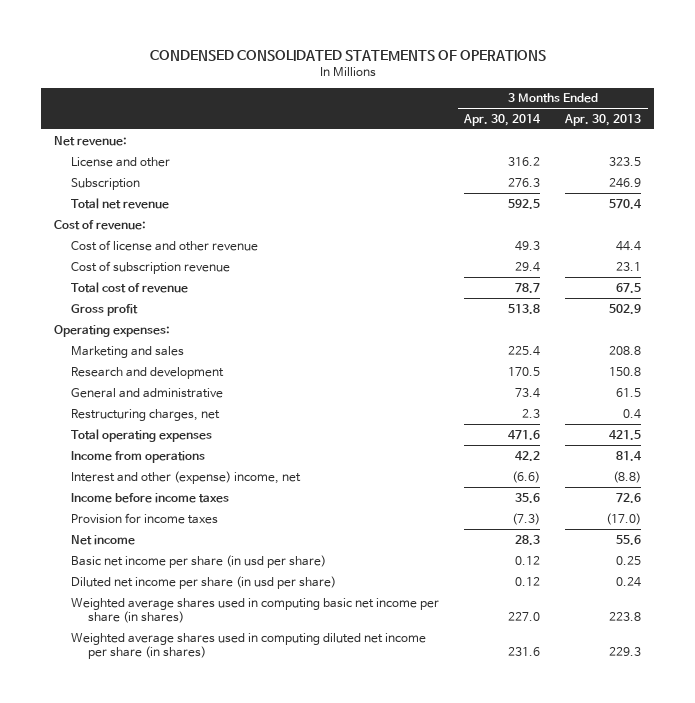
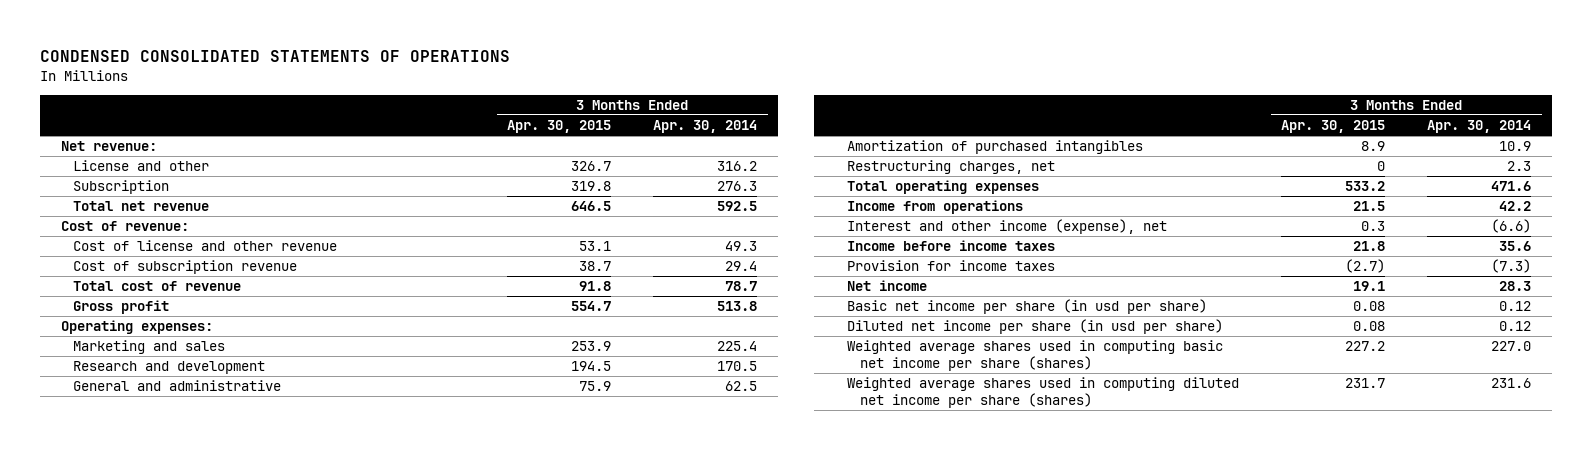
- | 3 Months Ended Apr. 30, 2014 | 3 Months Ended Apr. 30, 2013
+ | 3 Months Ended Apr. 30, 2015 | 3 Months Ended Apr. 30, 2014
- General and administrative | 73.4 | 61.5
+ General and administrative | 75.9 | 62.5
+ Amortization of purchased intangibles | 8.9 | 10.9
- Interest and other (expense) income, net | (6.6) | (8.8)
+ Interest and other income (expense), net | 0.3 | (6.6)
- Weighted average shares used in computing basic net income per share (in shares) | 227.0 | 223.8
- Weighted average shares used in computing diluted net income per share (in shares) | 231.6 | 229.3
+ Weighted average shares used in computing basic net income per share (shares) | 227.2 | 227.0
+ Weighted average shares used in computing diluted net income per share (shares) | 231.7 | 231.6

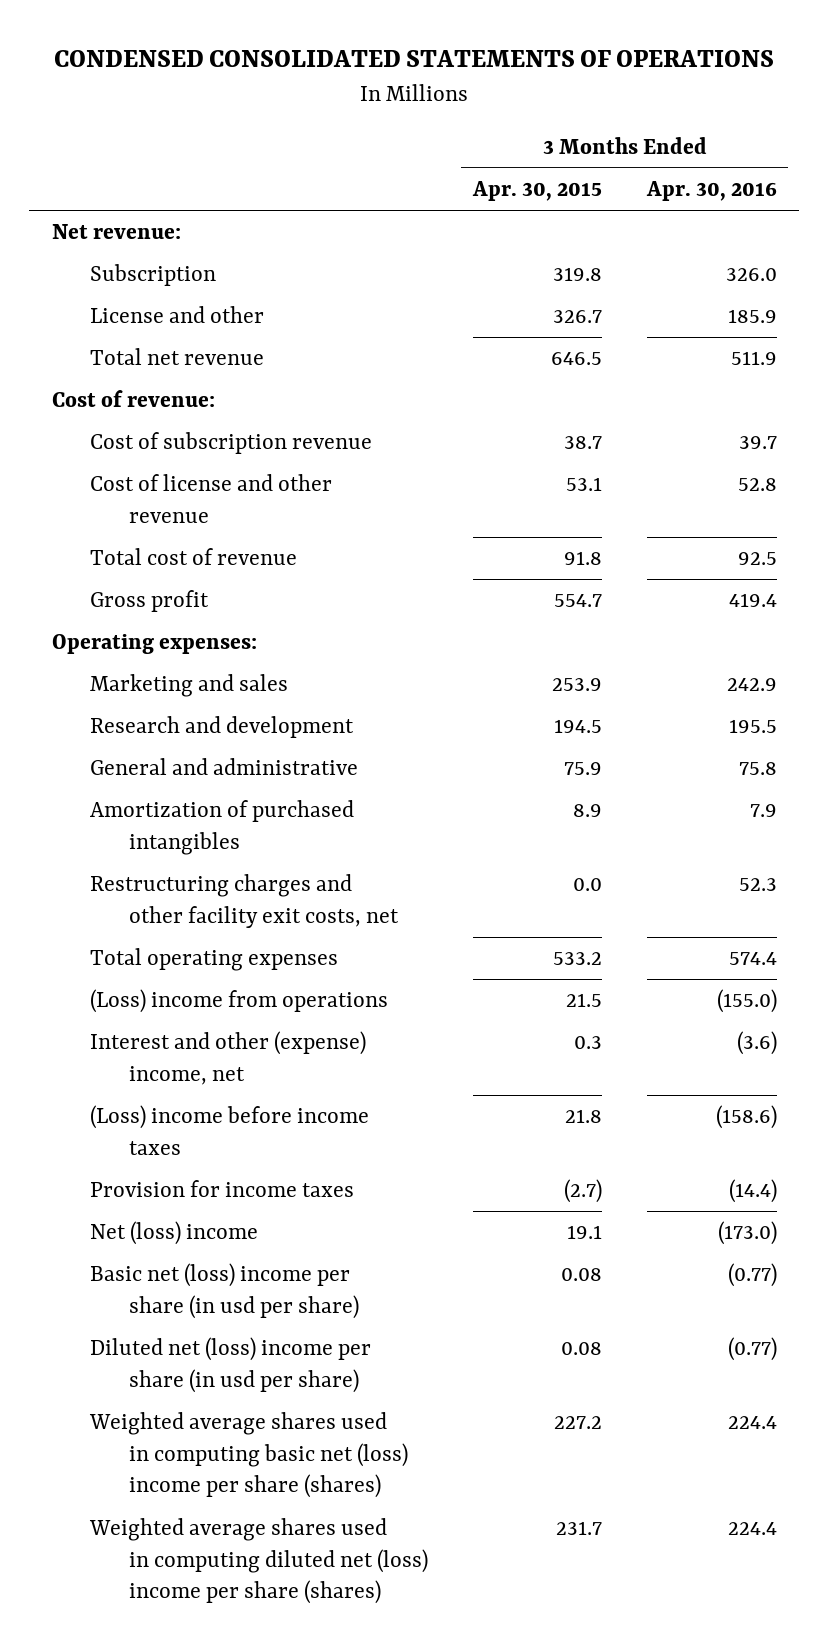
- | 3 Months Ended Apr. 30, 2015 | 3 Months Ended Apr. 30, 2014
+ | 3 Months Ended Apr. 30, 2015 | 3 Months Ended Apr. 30, 2016
moved down: License and other | 326.7 | 185.9
moved down: Cost of license and other revenue | 53.1 | 52.8
- Restructuring charges, net | 0 | 2.3
+ Restructuring charges and other facility exit costs, net | 0.0 | 52.3
- Income from operations | 21.5 | 42.2
- Interest and other income (expense), net | 0.3 | (6.6)
- Income before income taxes | 21.8 | 35.6
+ (Loss) income from operations | 21.5 | (155.0)
+ Interest and other (expense) income, net | 0.3 | (3.6)
+ (Loss) income before income taxes | 21.8 | (158.6)
- Net income | 19.1 | 28.3
- Basic net income per share (in usd per share) | 0.08 | 0.12
- Diluted net income per share (in usd per share) | 0.08 | 0.12
- Weighted average shares used in computing basic net income per share (shares) | 227.2 | 227.0
- Weighted average shares used in computing diluted net income per share (shares) | 231.7 | 231.6
+ Net (loss) income | 19.1 | (173.0)
+ Basic net (loss) income per share (in usd per share) | 0.08 | (0.77)
+ Diluted net (loss) income per share (in usd per share) | 0.08 | (0.77)
+ Weighted average shares used in computing basic net (loss) income per share (shares) | 227.2 | 224.4
+ Weighted average shares used in computing diluted net (loss) income per share (shares) | 231.7 | 224.4

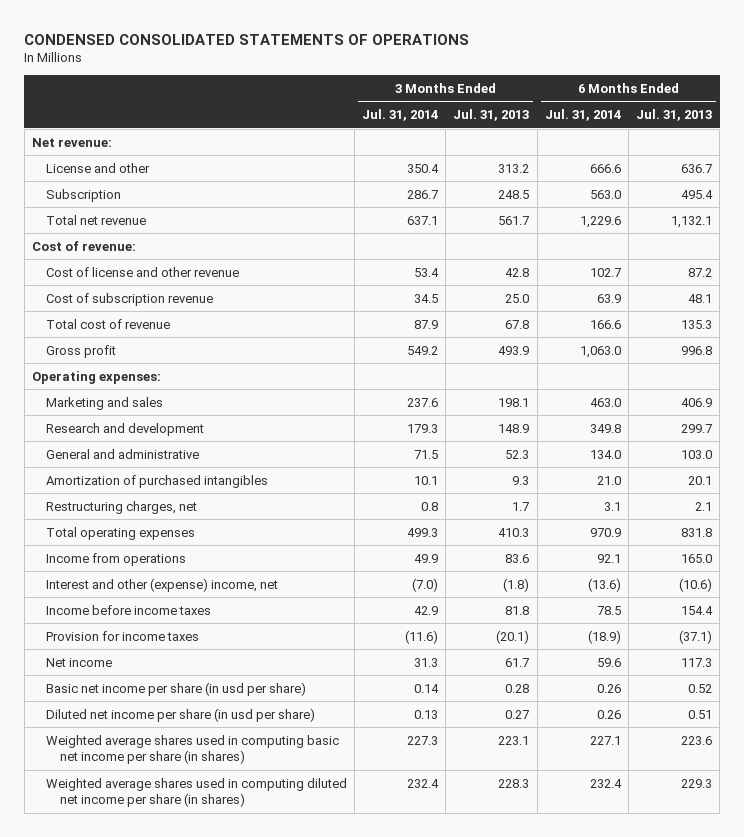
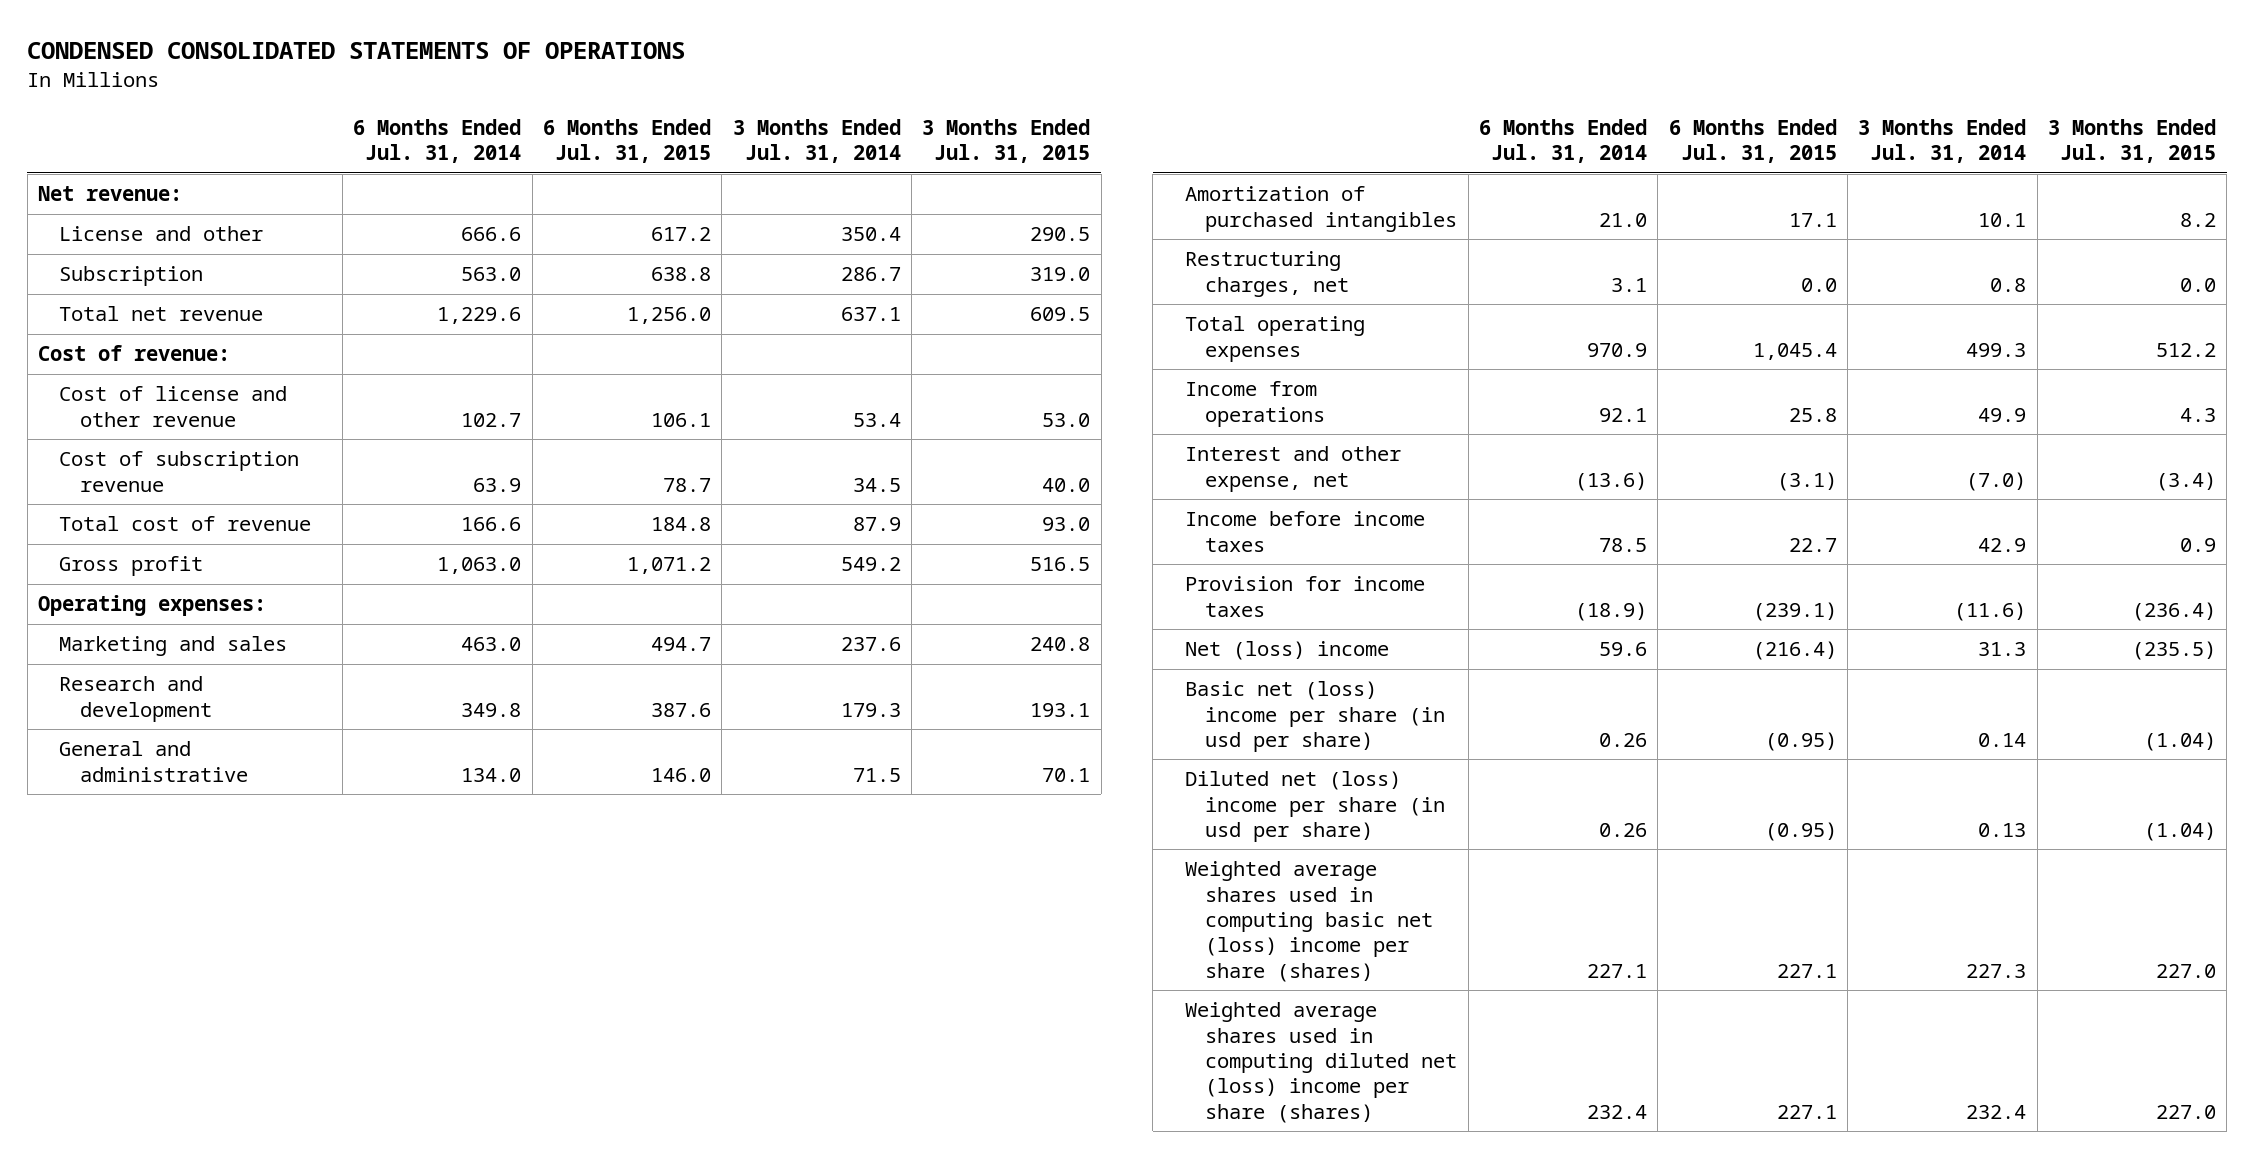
- | 3 Months Ended Jul. 31, 2014 | 3 Months Ended Jul. 31, 2013 | 6 Months Ended Jul. 31, 2014 | 6 Months Ended Jul. 31, 2013
+ | 6 Months Ended Jul. 31, 2014 | 6 Months Ended Jul. 31, 2015 | 3 Months Ended Jul. 31, 2014 | 3 Months Ended Jul. 31, 2015
- Interest and other (expense) income, net | (7.0) | (1.8) | (13.6) | (10.6)
+ Interest and other expense, net | (13.6) | (3.1) | (7.0) | (3.4)
- Net income | 31.3 | 61.7 | 59.6 | 117.3
- Basic net income per share (in usd per share) | 0.14 | 0.28 | 0.26 | 0.52
- Diluted net income per share (in usd per share) | 0.13 | 0.27 | 0.26 | 0.51
- Weighted average shares used in computing basic net income per share (in shares) | 227.3 | 223.1 | 227.1 | 223.6
- Weighted average shares used in computing diluted net income per share (in shares) | 232.4 | 228.3 | 232.4 | 229.3
+ Net (loss) income | 59.6 | (216.4) | 31.3 | (235.5)
+ Basic net (loss) income per share (in usd per share) | 0.26 | (0.95) | 0.14 | (1.04)
+ Diluted net (loss) income per share (in usd per share) | 0.26 | (0.95) | 0.13 | (1.04)
+ Weighted average shares used in computing basic net (loss) income per share (shares) | 227.1 | 227.1 | 227.3 | 227.0
+ Weighted average shares used in computing diluted net (loss) income per share (shares) | 232.4 | 227.1 | 232.4 | 227.0

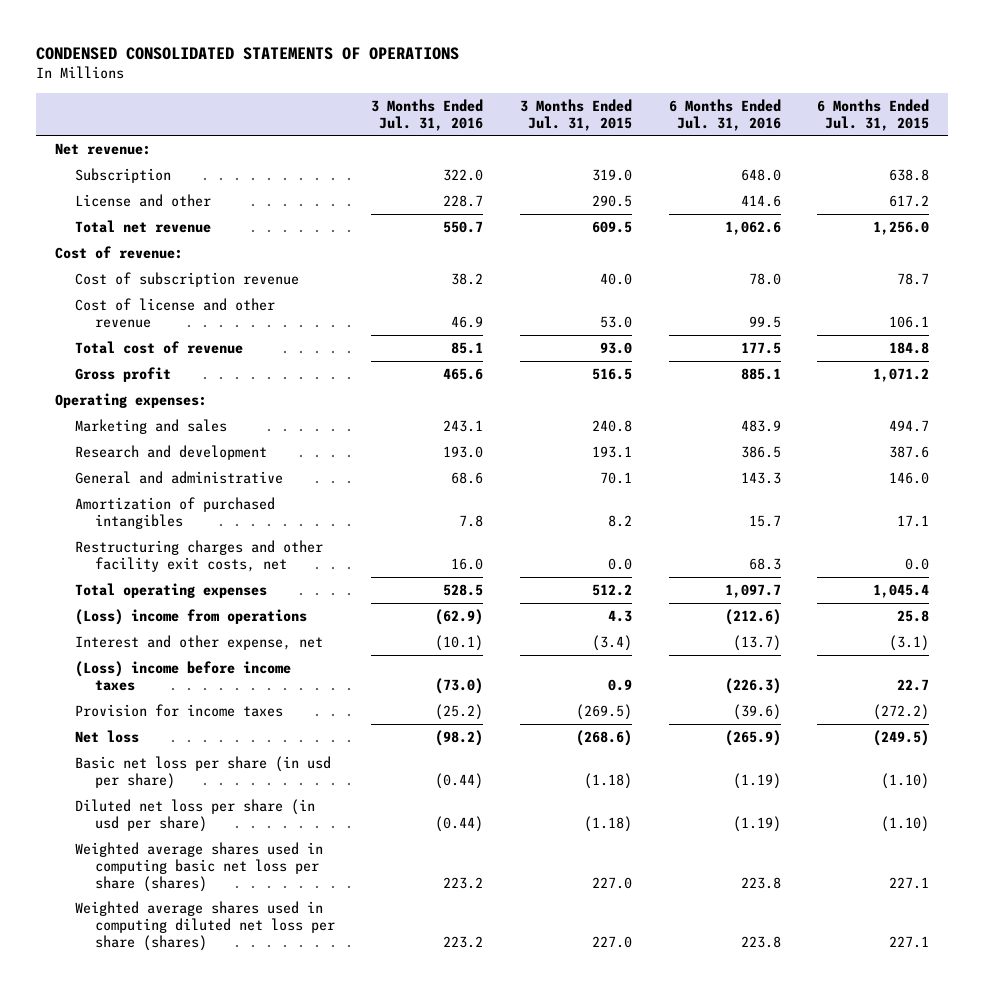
- | 6 Months Ended Jul. 31, 2014 | 6 Months Ended Jul. 31, 2015 | 3 Months Ended Jul. 31, 2014 | 3 Months Ended Jul. 31, 2015
+ | 3 Months Ended Jul. 31, 2016 | 3 Months Ended Jul. 31, 2015 | 6 Months Ended Jul. 31, 2016 | 6 Months Ended Jul. 31, 2015
moved down: License and other | 228.7 | 290.5 | 414.6 | 617.2
moved down: Cost of license and other revenue | 46.9 | 53.0 | 99.5 | 106.1
- Restructuring charges, net | 3.1 | 0.0 | 0.8 | 0.0
+ Restructuring charges and other facility exit costs, net | 16.0 | 0.0 | 68.3 | 0.0
- Income from operations | 92.1 | 25.8 | 49.9 | 4.3
+ (Loss) income from operations | (62.9) | 4.3 | (212.6) | 25.8
- Income before income taxes | 78.5 | 22.7 | 42.9 | 0.9
- Provision for income taxes | (18.9) | (239.1) | (11.6) | (236.4)
- Net (loss) income | 59.6 | (216.4) | 31.3 | (235.5)
- Basic net (loss) income per share (in usd per share) | 0.26 | (0.95) | 0.14 | (1.04)
- Diluted net (loss) income per share (in usd per share) | 0.26 | (0.95) | 0.13 | (1.04)
- Weighted average shares used in computing basic net (loss) income per share (shares) | 227.1 | 227.1 | 227.3 | 227.0
- Weighted average shares used in computing diluted net (loss) income per share (shares) | 232.4 | 227.1 | 232.4 | 227.0
+ (Loss) income before income taxes | (73.0) | 0.9 | (226.3) | 22.7
+ Provision for income taxes | (25.2) | (269.5) | (39.6) | (272.2)
+ Net loss | (98.2) | (268.6) | (265.9) | (249.5)
+ Basic net loss per share (in usd per share) | (0.44) | (1.18) | (1.19) | (1.10)
+ Diluted net loss per share (in usd per share) | (0.44) | (1.18) | (1.19) | (1.10)
+ Weighted average shares used in computing basic net loss per share (shares) | 223.2 | 227.0 | 223.8 | 227.1
+ Weighted average shares used in computing diluted net loss per share (shares) | 223.2 | 227.0 | 223.8 | 227.1

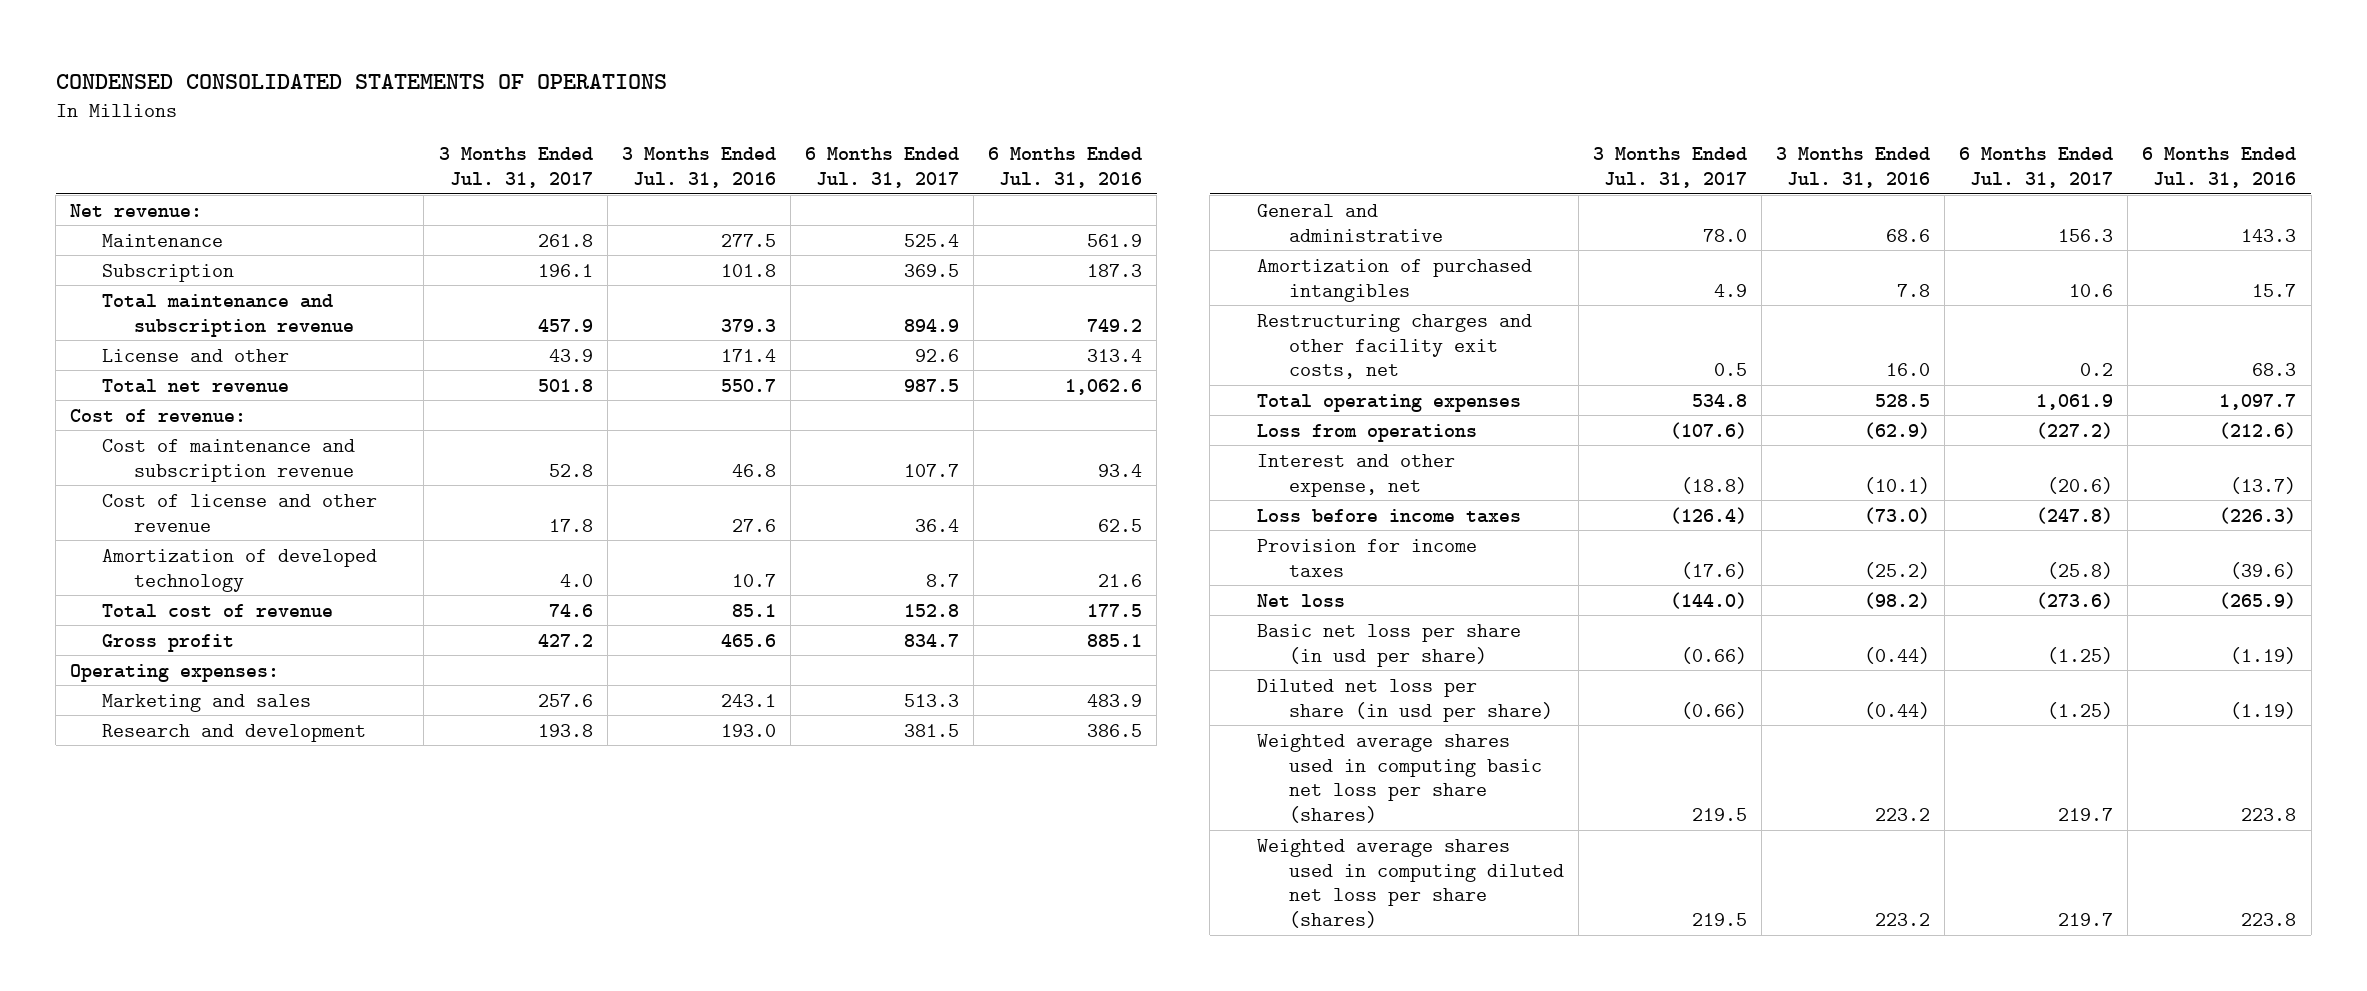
- | 3 Months Ended Jul. 31, 2016 | 3 Months Ended Jul. 31, 2015 | 6 Months Ended Jul. 31, 2016 | 6 Months Ended Jul. 31, 2015
+ | 3 Months Ended Jul. 31, 2017 | 3 Months Ended Jul. 31, 2016 | 6 Months Ended Jul. 31, 2017 | 6 Months Ended Jul. 31, 2016
- Subscription | 322.0 | 319.0 | 648.0 | 638.8
- License and other | 228.7 | 290.5 | 414.6 | 617.2
+ Maintenance | 261.8 | 277.5 | 525.4 | 561.9
+ Subscription | 196.1 | 101.8 | 369.5 | 187.3
+ Total maintenance and subscription revenue | 457.9 | 379.3 | 894.9 | 749.2
+ License and other | 43.9 | 171.4 | 92.6 | 313.4
- Cost of subscription revenue | 38.2 | 40.0 | 78.0 | 78.7
- Cost of license and other revenue | 46.9 | 53.0 | 99.5 | 106.1
+ Cost of maintenance and subscription revenue | 52.8 | 46.8 | 107.7 | 93.4
+ Cost of license and other revenue | 17.8 | 27.6 | 36.4 | 62.5
+ Amortization of developed technology | 4.0 | 10.7 | 8.7 | 21.6
- (Loss) income from operations | (62.9) | 4.3 | (212.6) | 25.8
+ Loss from operations | (107.6) | (62.9) | (227.2) | (212.6)
- (Loss) income before income taxes | (73.0) | 0.9 | (226.3) | 22.7
+ Loss before income taxes | (126.4) | (73.0) | (247.8) | (226.3)

